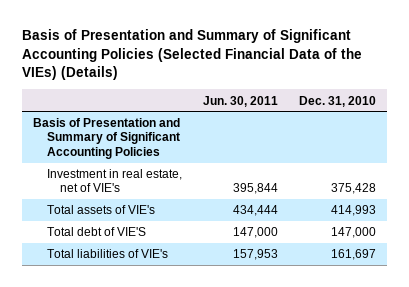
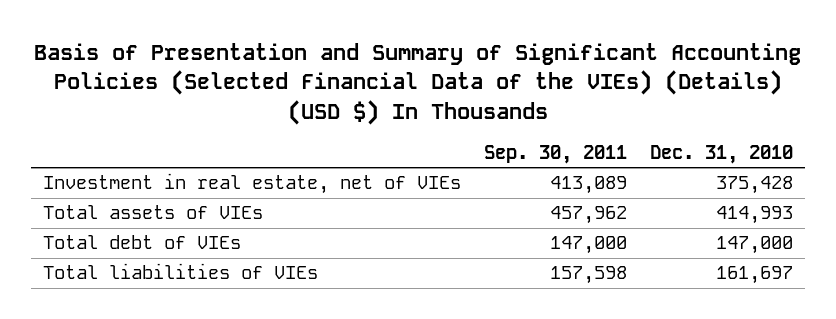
- Basis of Presentation and Summary of Significant Accounting Policies (Selected Financial Data of the VIEs) (Details)
+ Basis of Presentation and Summary of Significant Accounting Policies (Selected Financial Data of the VIEs) (Details) (USD $) In Thousands
- | Jun. 30, 2011 | Dec. 31, 2010
+ | Sep. 30, 2011 | Dec. 31, 2010
- Basis of Presentation and Summary of Significant Accounting Policies
- Investment in real estate, net of VIE's | 395,844 | 375,428
- Total assets of VIE's | 434,444 | 414,993
- Total debt of VIE'S | 147,000 | 147,000
- Total liabilities of VIE's | 157,953 | 161,697
+ Investment in real estate, net of VIEs | 413,089 | 375,428
+ Total assets of VIEs | 457,962 | 414,993
+ Total debt of VIEs | 147,000 | 147,000
+ Total liabilities of VIEs | 157,598 | 161,697

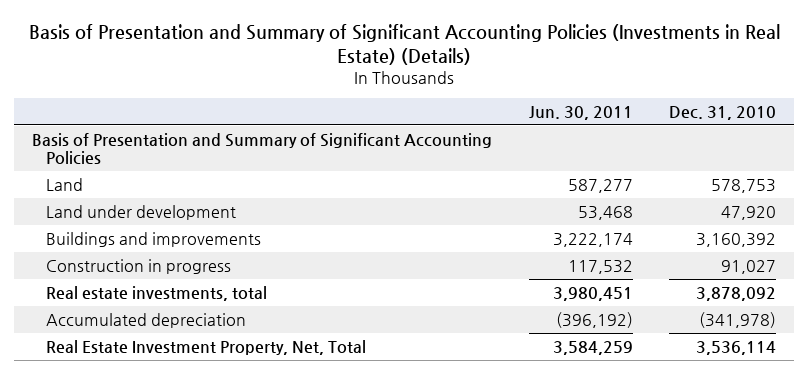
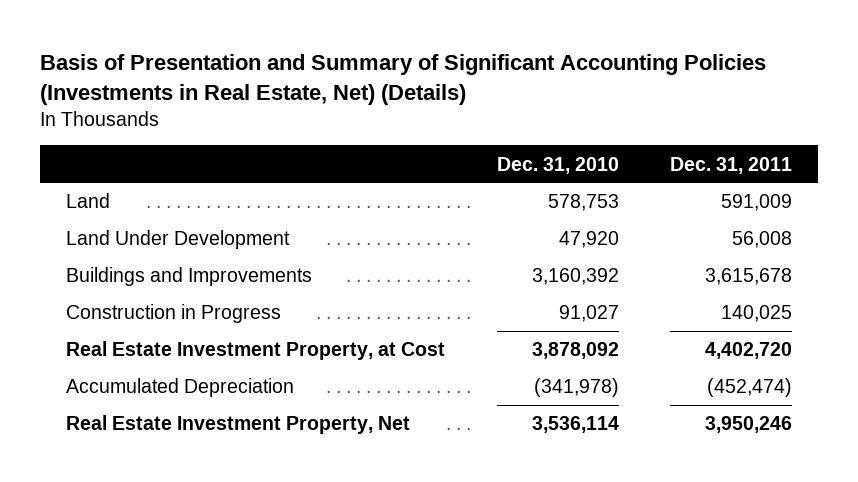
- Basis of Presentation and Summary of Significant Accounting Policies (Investments in Real Estate) (Details)
+ Basis of Presentation and Summary of Significant Accounting Policies (Investments in Real Estate, Net) (Details)
- | Jun. 30, 2011 | Dec. 31, 2010
+ | Dec. 31, 2010 | Dec. 31, 2011
- Basis of Presentation and Summary of Significant Accounting Policies
- Land under development | 53,468 | 47,920
- Buildings and improvements | 3,222,174 | 3,160,392
- Construction in progress | 117,532 | 91,027
- Real estate investments, total | 3,980,451 | 3,878,092
- Accumulated depreciation | (396,192) | (341,978)
- Real Estate Investment Property, Net, Total | 3,584,259 | 3,536,114
+ Land Under Development | 47,920 | 56,008
+ Buildings and Improvements | 3,160,392 | 3,615,678
+ Construction in Progress | 91,027 | 140,025
+ Real Estate Investment Property, at Cost | 3,878,092 | 4,402,720
+ Accumulated Depreciation | (341,978) | (452,474)
+ Real Estate Investment Property, Net | 3,536,114 | 3,950,246

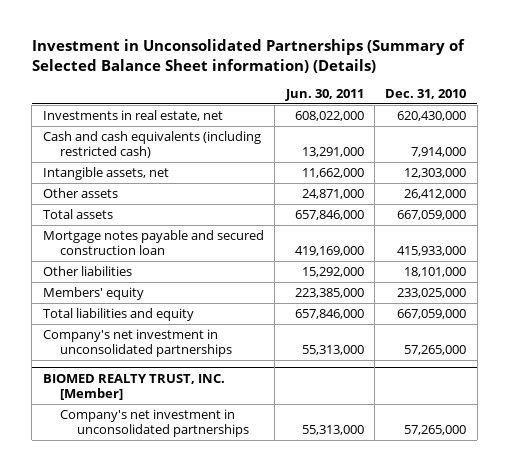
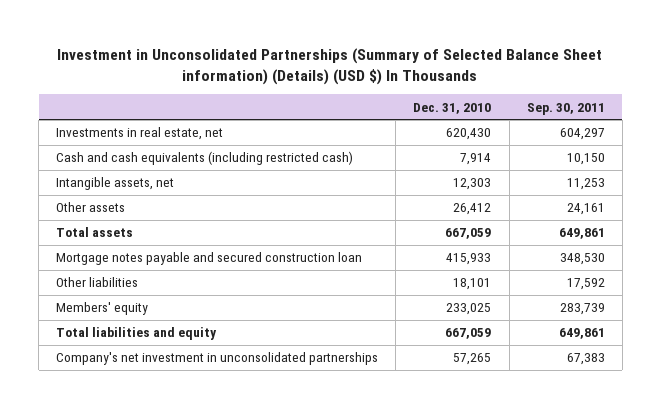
- Investment in Unconsolidated Partnerships (Summary of Selected Balance Sheet information) (Details)
+ Investment in Unconsolidated Partnerships (Summary of Selected Balance Sheet information) (Details) (USD $) In Thousands
- | Jun. 30, 2011 | Dec. 31, 2010
+ | Dec. 31, 2010 | Sep. 30, 2011
- Investments in real estate, net | 608,022,000 | 620,430,000
- Cash and cash equivalents (including restricted cash) | 13,291,000 | 7,914,000
- Intangible assets, net | 11,662,000 | 12,303,000
- Other assets | 24,871,000 | 26,412,000
- Total assets | 657,846,000 | 667,059,000
- Mortgage notes payable and secured construction loan | 419,169,000 | 415,933,000
- Other liabilities | 15,292,000 | 18,101,000
- Members' equity | 223,385,000 | 233,025,000
- Total liabilities and equity | 657,846,000 | 667,059,000
- Company's net investment in unconsolidated partnerships | 55,313,000 | 57,265,000
- BIOMED REALTY TRUST, INC. [Member]
- Company's net investment in unconsolidated partnerships | 55,313,000 | 57,265,000
+ Investments in real estate, net | 620,430 | 604,297
+ Cash and cash equivalents (including restricted cash) | 7,914 | 10,150
+ Intangible assets, net | 12,303 | 11,253
+ Other assets | 26,412 | 24,161
+ Total assets | 667,059 | 649,861
+ Mortgage notes payable and secured construction loan | 415,933 | 348,530
+ Other liabilities | 18,101 | 17,592
+ Members' equity | 233,025 | 283,739
+ Total liabilities and equity | 667,059 | 649,861
+ Company's net investment in unconsolidated partnerships | 57,265 | 67,383

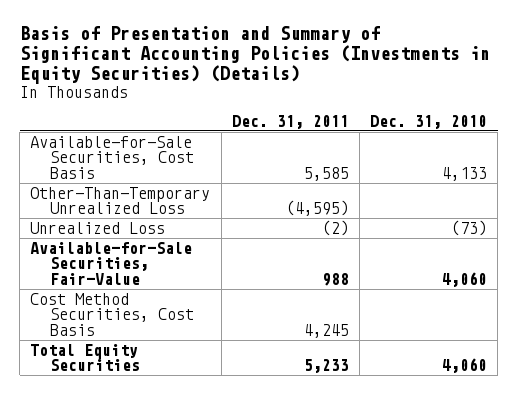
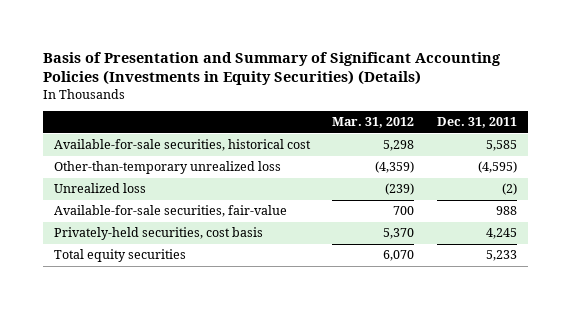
- | Dec. 31, 2011 | Dec. 31, 2010
+ | Mar. 31, 2012 | Dec. 31, 2011
- Available-for-Sale Securities, Cost Basis | 5,585 | 4,133
- Other-Than-Temporary Unrealized Loss | (4,595) |
- Unrealized Loss | (2) | (73)
- Available-for-Sale Securities, Fair-Value | 988 | 4,060
- Cost Method Securities, Cost Basis | 4,245 |
- Total Equity Securities | 5,233 | 4,060
+ Available-for-sale securities, historical cost | 5,298 | 5,585
+ Other-than-temporary unrealized loss | (4,359) | (4,595)
+ Unrealized loss | (239) | (2)
+ Available-for-sale securities, fair-value | 700 | 988
+ Privately-held securities, cost basis | 5,370 | 4,245
+ Total equity securities | 6,070 | 5,233

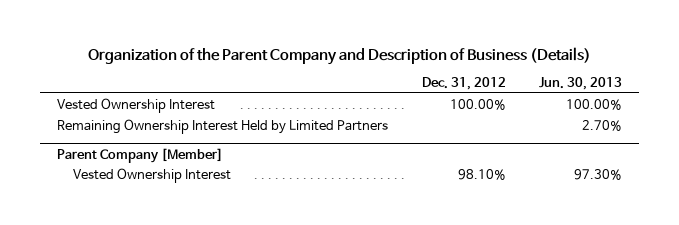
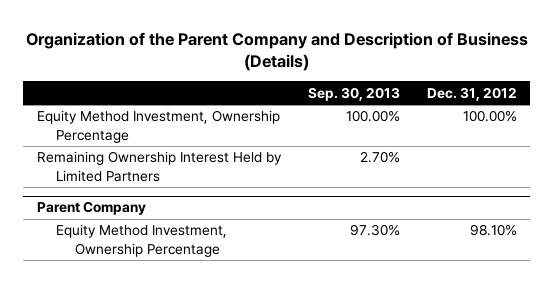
- | Dec. 31, 2012 | Jun. 30, 2013
+ | Sep. 30, 2013 | Dec. 31, 2012
- Vested Ownership Interest | 100.00% | 100.00%
+ Equity Method Investment, Ownership Percentage | 100.00% | 100.00%
- Parent Company [Member]
- Vested Ownership Interest | 98.10% | 97.30%
+ Parent Company
+ Equity Method Investment, Ownership Percentage | 97.30% | 98.10%

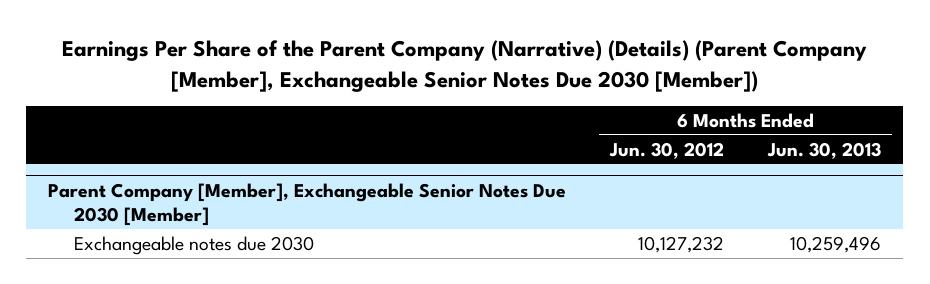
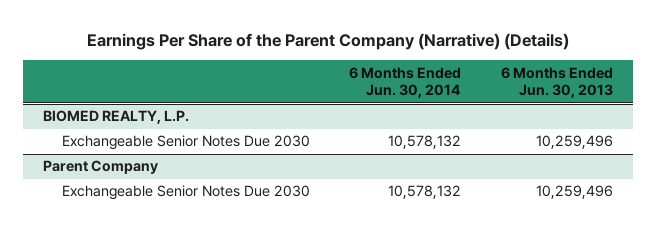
- Earnings Per Share of the Parent Company (Narrative) (Details) (Parent Company [Member], Exchangeable Senior Notes Due 2030 [Member])
+ Earnings Per Share of the Parent Company (Narrative) (Details)
- | 6 Months Ended Jun. 30, 2012 | 6 Months Ended Jun. 30, 2013
+ | 6 Months Ended Jun. 30, 2014 | 6 Months Ended Jun. 30, 2013
- Parent Company [Member], Exchangeable Senior Notes Due 2030 [Member]
- Exchangeable notes due 2030 | 10,127,232 | 10,259,496
+ BIOMED REALTY, L.P.
+ Exchangeable Senior Notes Due 2030 | 10,578,132 | 10,259,496
+ Parent Company
+ Exchangeable Senior Notes Due 2030 | 10,578,132 | 10,259,496

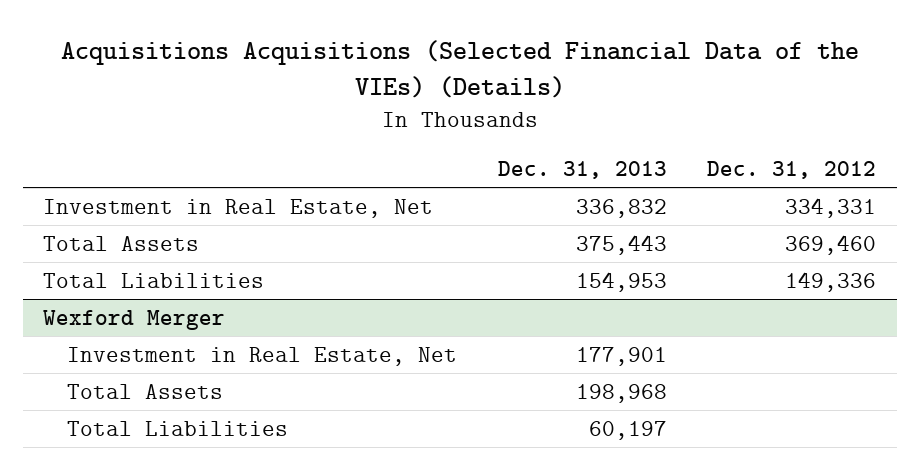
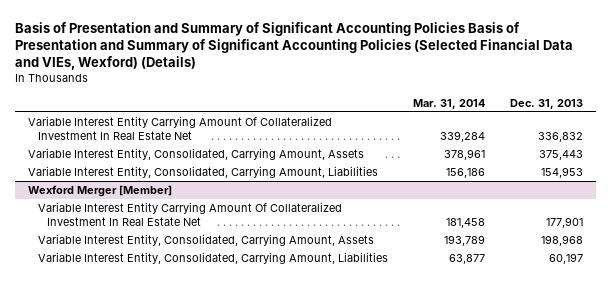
- Acquisitions Acquisitions (Selected Financial Data of the VIEs) (Details)
+ Basis of Presentation and Summary of Significant Accounting Policies Basis of Presentation and Summary of Significant Accounting Policies (Selected Financial Data and VIEs, Wexford) (Details)
- | Dec. 31, 2013 | Dec. 31, 2012
+ | Mar. 31, 2014 | Dec. 31, 2013
- Investment in Real Estate, Net | 336,832 | 334,331
- Total Assets | 375,443 | 369,460
- Total Liabilities | 154,953 | 149,336
- Wexford Merger
- Investment in Real Estate, Net | 177,901 |
- Total Assets | 198,968 |
- Total Liabilities | 60,197 |
+ Variable Interest Entity Carrying Amount Of Collateralized Investment In Real Estate Net | 339,284 | 336,832
+ Variable Interest Entity, Consolidated, Carrying Amount, Assets | 378,961 | 375,443
+ Variable Interest Entity, Consolidated, Carrying Amount, Liabilities | 156,186 | 154,953
+ Wexford Merger [Member]
+ Variable Interest Entity Carrying Amount Of Collateralized Investment In Real Estate Net | 181,458 | 177,901
+ Variable Interest Entity, Consolidated, Carrying Amount, Assets | 193,789 | 198,968
+ Variable Interest Entity, Consolidated, Carrying Amount, Liabilities | 63,877 | 60,197

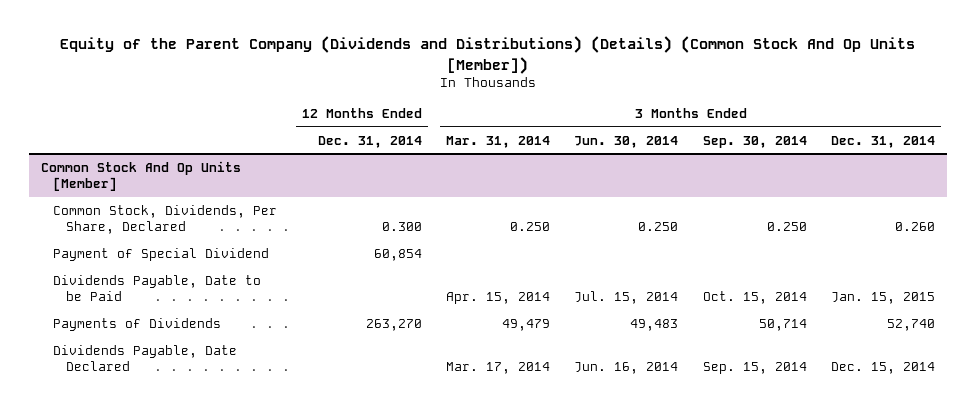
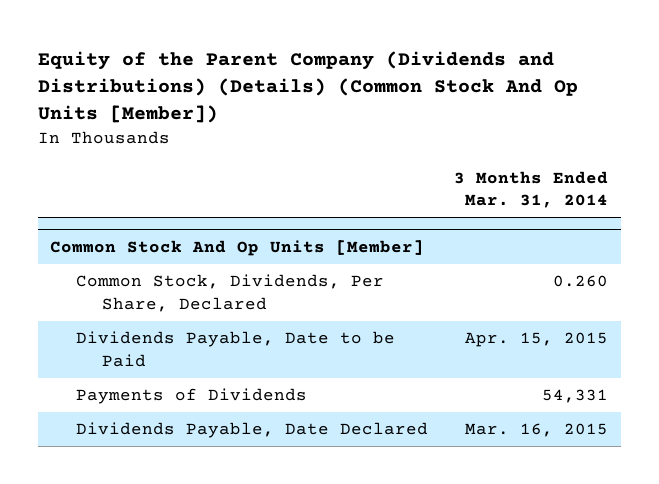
- | 12 Months Ended Dec. 31, 2014 | 3 Months Ended Mar. 31, 2014 | 3 Months Ended Jun. 30, 2014 | 3 Months Ended Sep. 30, 2014 | 3 Months Ended Dec. 31, 2014
+ | 3 Months Ended Mar. 31, 2014
@ Common Stock And Op Units [Member]
- Common Stock, Dividends, Per Share, Declared | 0.300 | 0.250 | 0.250 | 0.250 | 0.260
- Payment of Special Dividend | 60,854 | | | |
- Dividends Payable, Date to be Paid | | Apr. 15, 2014 | Jul. 15, 2014 | Oct. 15, 2014 | Jan. 15, 2015
- Payments of Dividends | 263,270 | 49,479 | 49,483 | 50,714 | 52,740
- Dividends Payable, Date Declared | | Mar. 17, 2014 | Jun. 16, 2014 | Sep. 15, 2014 | Dec. 15, 2014
+ Common Stock, Dividends, Per Share, Declared | 0.260
+ Dividends Payable, Date to be Paid | Apr. 15, 2015
+ Payments of Dividends | 54,331
+ Dividends Payable, Date Declared | Mar. 16, 2015

